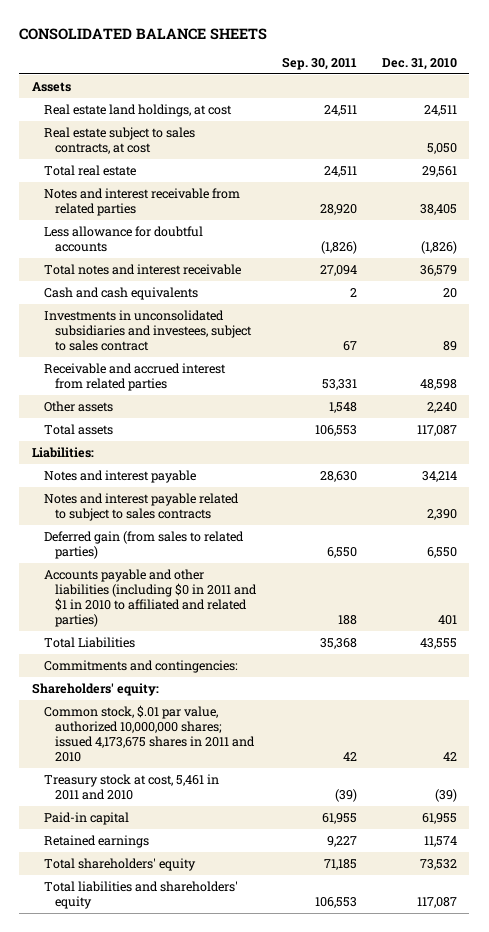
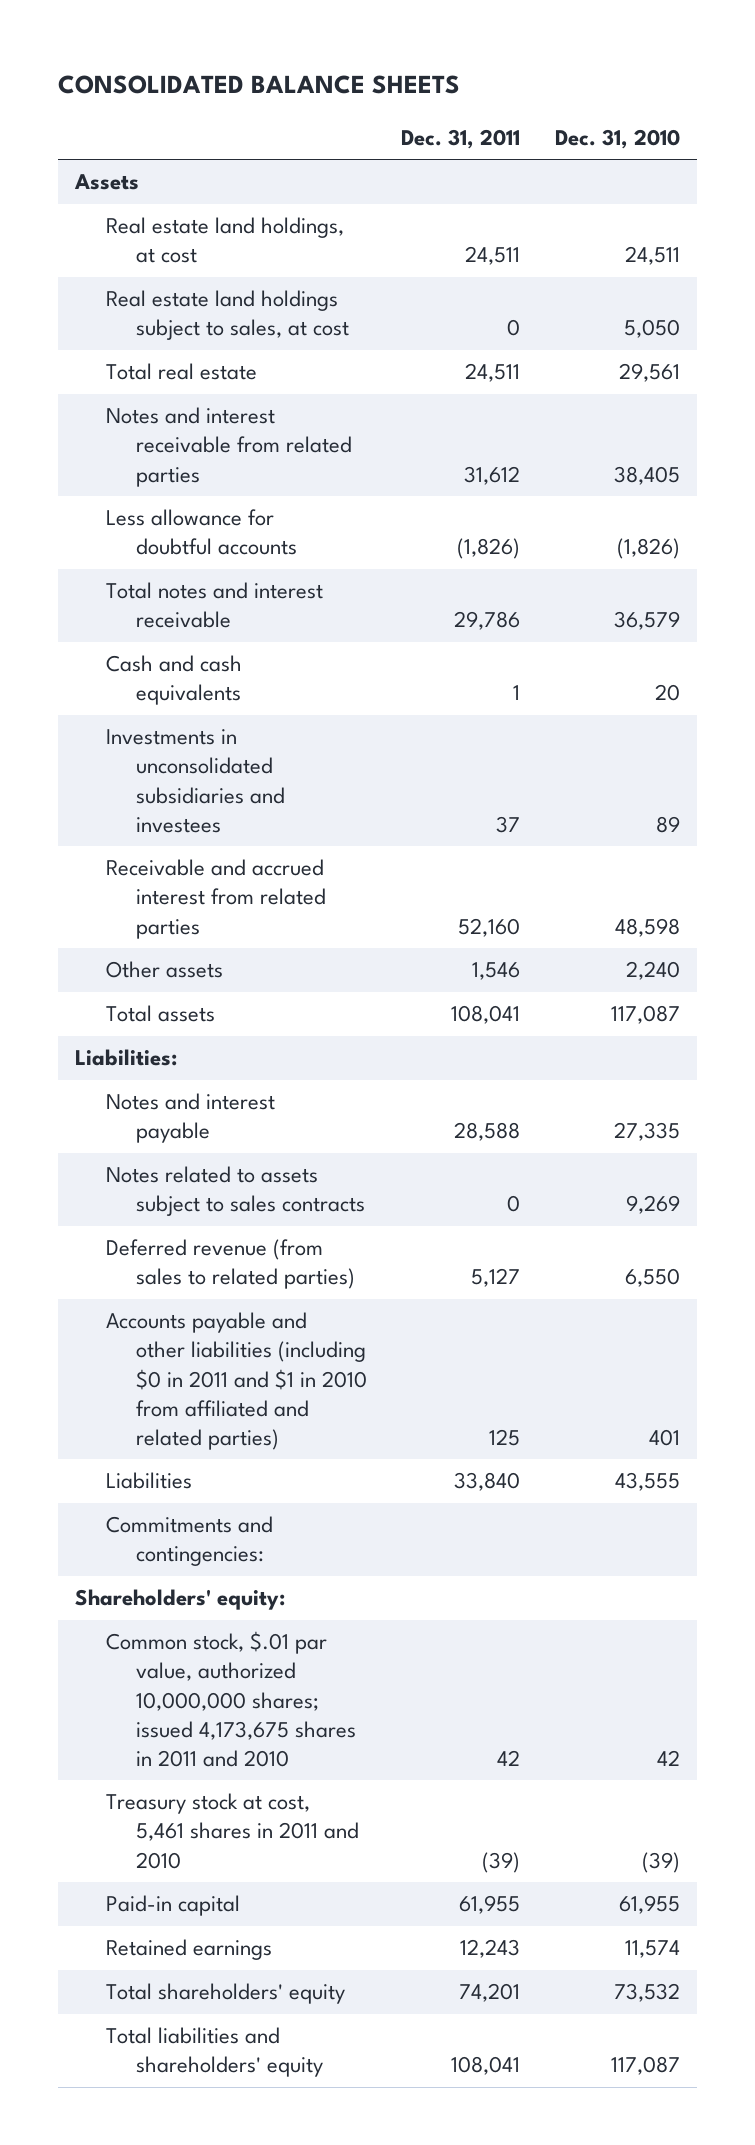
- | Sep. 30, 2011 | Dec. 31, 2010
+ | Dec. 31, 2011 | Dec. 31, 2010
- Real estate subject to sales contracts, at cost | | 5,050
+ Real estate land holdings subject to sales, at cost | 0 | 5,050
- Investments in unconsolidated subsidiaries and investees, subject to sales contract | 67 | 89
+ Investments in unconsolidated subsidiaries and investees | 37 | 89
- Notes and interest payable | 28,630 | 34,214
- Notes and interest payable related to subject to sales contracts | | 2,390
- Deferred gain (from sales to related parties) | 6,550 | 6,550
- Accounts payable and other liabilities (including $0 in 2011 and $1 in 2010 to affiliated and related parties) | 188 | 401
- Total Liabilities | 35,368 | 43,555
+ Notes and interest payable | 28,588 | 27,335
+ Notes related to assets subject to sales contracts | 0 | 9,269
+ Deferred revenue (from sales to related parties) | 5,127 | 6,550
+ Accounts payable and other liabilities (including $0 in 2011 and $1 in 2010 from affiliated and related parties) | 125 | 401
+ Liabilities | 33,840 | 43,555
- Treasury stock at cost, 5,461 in 2011 and 2010 | (39) | (39)
+ Treasury stock at cost, 5,461 shares in 2011 and 2010 | (39) | (39)

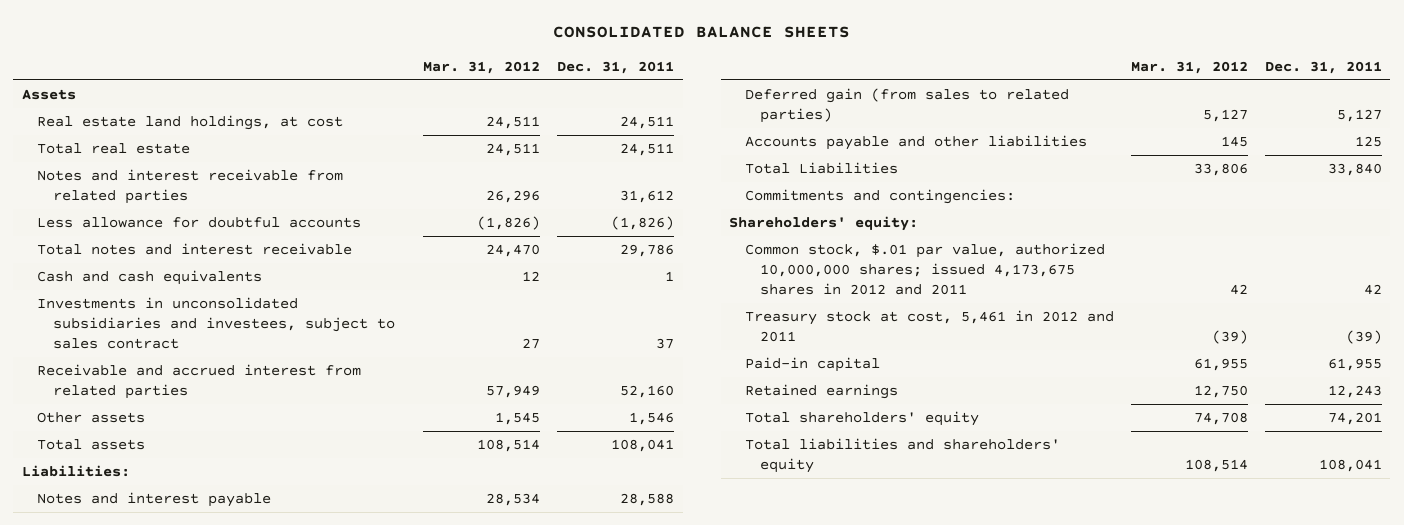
- | Dec. 31, 2011 | Dec. 31, 2010
+ | Mar. 31, 2012 | Dec. 31, 2011
- Real estate land holdings subject to sales, at cost | 0 | 5,050
- Investments in unconsolidated subsidiaries and investees | 37 | 89
+ Investments in unconsolidated subsidiaries and investees, subject to sales contract | 27 | 37
- Notes related to assets subject to sales contracts | 0 | 9,269
- Deferred revenue (from sales to related parties) | 5,127 | 6,550
- Accounts payable and other liabilities (including $0 in 2011 and $1 in 2010 from affiliated and related parties) | 125 | 401
- Liabilities | 33,840 | 43,555
+ Deferred gain (from sales to related parties) | 5,127 | 5,127
+ Accounts payable and other liabilities | 145 | 125
+ Total Liabilities | 33,806 | 33,840
- Common stock, $.01 par value, authorized 10,000,000 shares; issued 4,173,675 shares in 2011 and 2010 | 42 | 42
- Treasury stock at cost, 5,461 shares in 2011 and 2010 | (39) | (39)
+ Common stock, $.01 par value, authorized 10,000,000 shares; issued 4,173,675 shares in 2012 and 2011 | 42 | 42
+ Treasury stock at cost, 5,461 in 2012 and 2011 | (39) | (39)

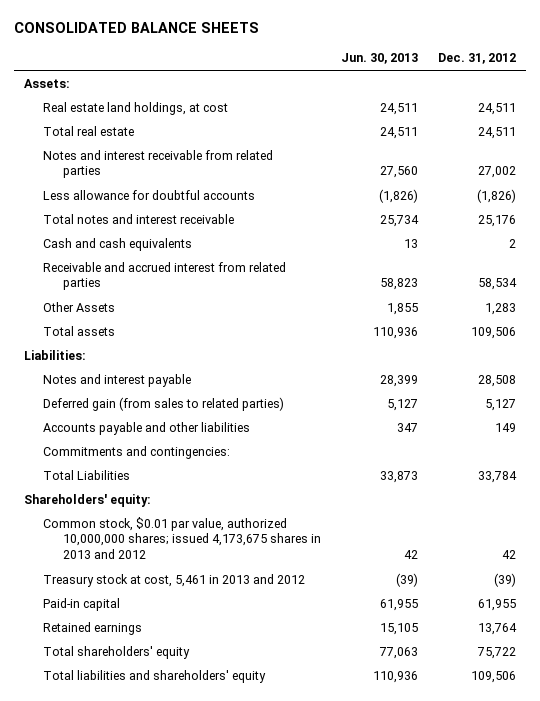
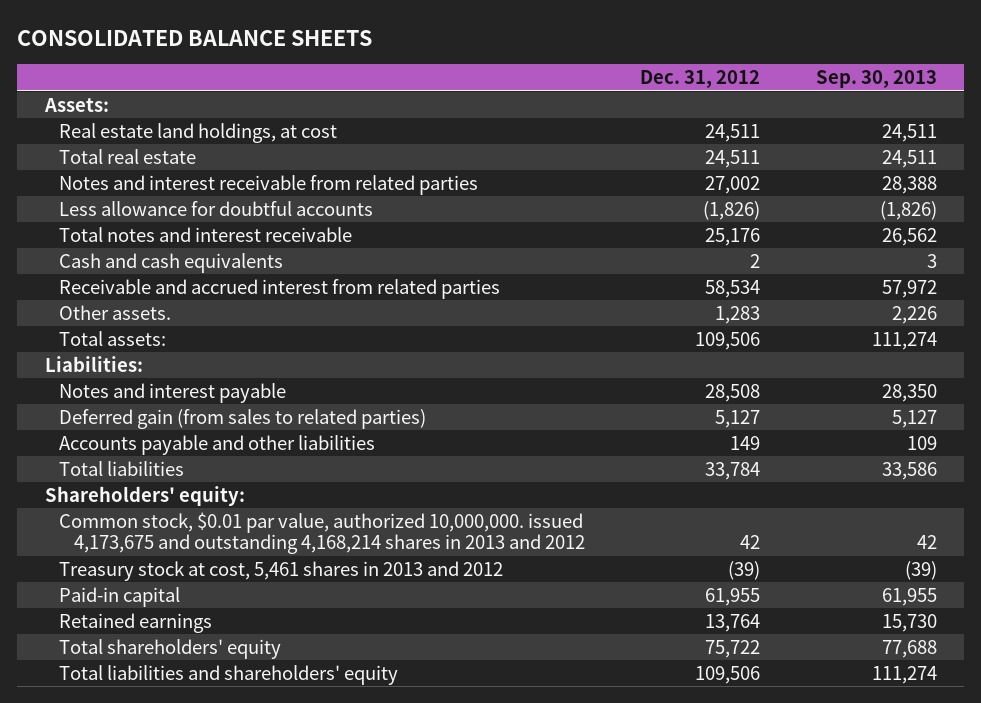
- | Jun. 30, 2013 | Dec. 31, 2012
+ | Dec. 31, 2012 | Sep. 30, 2013
- Other Assets | 1,855 | 1,283
- Total assets | 110,936 | 109,506
+ Other assets. | 1,283 | 2,226
+ Total assets: | 109,506 | 111,274
- Commitments and contingencies:
- Total Liabilities | 33,873 | 33,784
+ Total liabilities | 33,784 | 33,586
- Common stock, $0.01 par value, authorized 10,000,000 shares; issued 4,173,675 shares in 2013 and 2012 | 42 | 42
- Treasury stock at cost, 5,461 in 2013 and 2012 | (39) | (39)
+ Common stock, $0.01 par value, authorized 10,000,000. issued 4,173,675 and outstanding 4,168,214 shares in 2013 and 2012 | 42 | 42
+ Treasury stock at cost, 5,461 shares in 2013 and 2012 | (39) | (39)

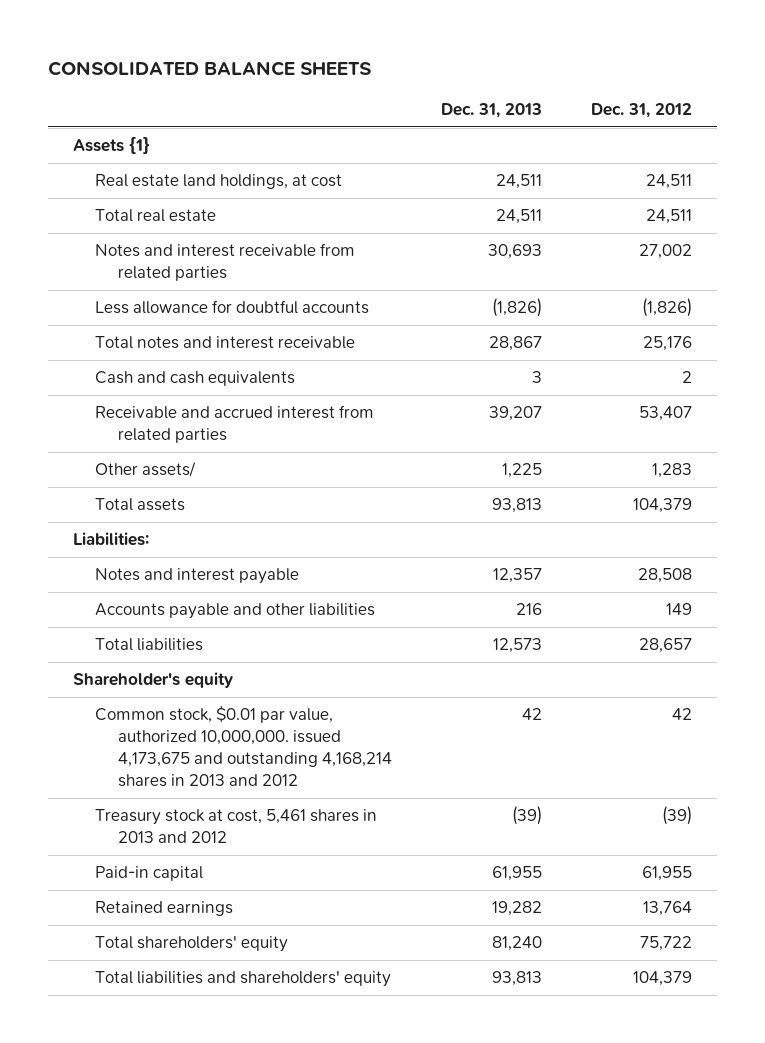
- | Dec. 31, 2012 | Sep. 30, 2013
+ | Dec. 31, 2013 | Dec. 31, 2012
- Assets:
+ Assets {1}
- Receivable and accrued interest from related parties | 58,534 | 57,972
- Other assets. | 1,283 | 2,226
- Total assets: | 109,506 | 111,274
+ Receivable and accrued interest from related parties | 39,207 | 53,407
+ Other assets/ | 1,225 | 1,283
+ Total assets | 93,813 | 104,379
- Deferred gain (from sales to related parties) | 5,127 | 5,127
- Total liabilities | 33,784 | 33,586
- Shareholders' equity:
+ Total liabilities | 12,573 | 28,657
+ Shareholder's equity
- Total liabilities and shareholders' equity | 109,506 | 111,274
+ Total liabilities and shareholders' equity | 93,813 | 104,379

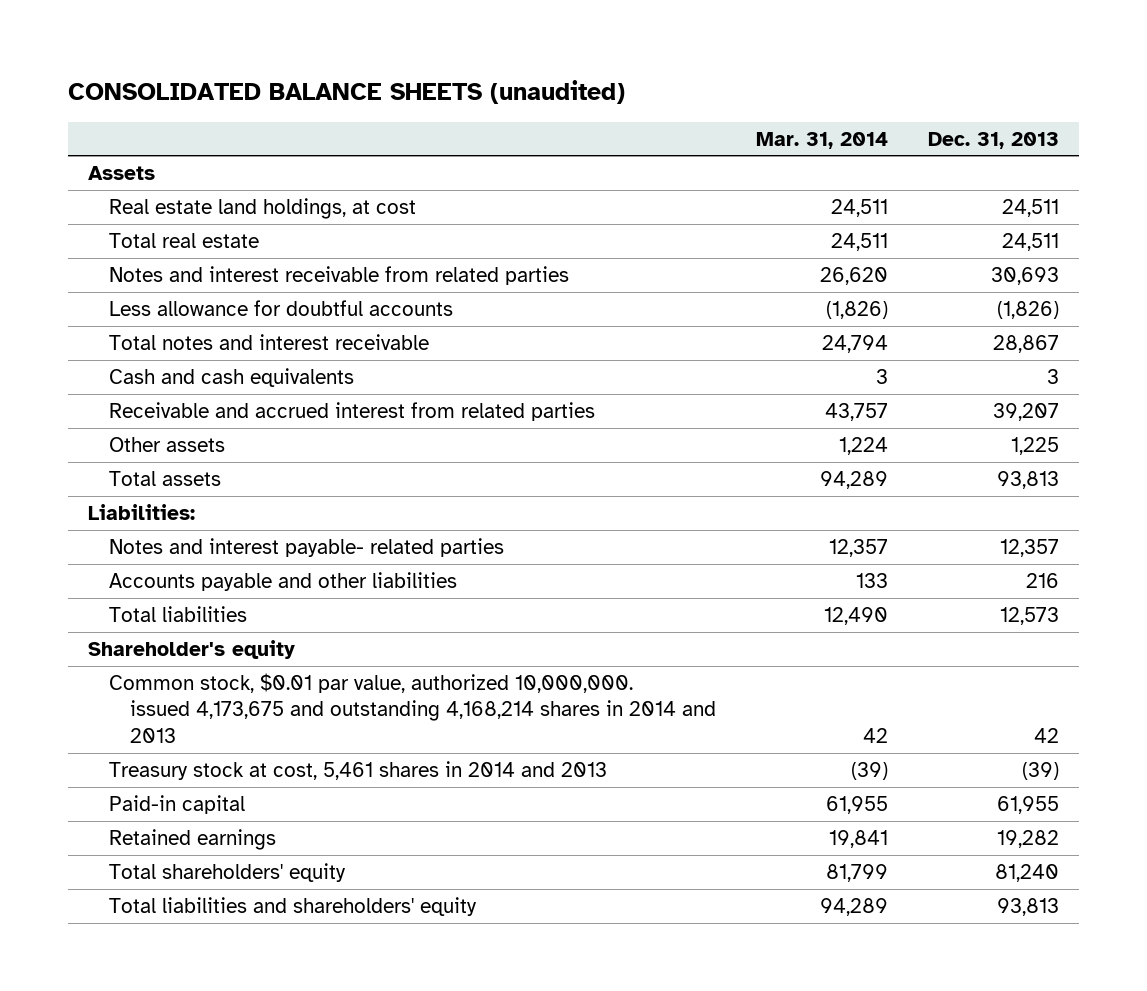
- CONSOLIDATED BALANCE SHEETS
+ CONSOLIDATED BALANCE SHEETS (unaudited)
- | Dec. 31, 2013 | Dec. 31, 2012
+ | Mar. 31, 2014 | Dec. 31, 2013
- Assets {1}
+ Assets
- Other assets/ | 1,225 | 1,283
+ Other assets | 1,224 | 1,225
- Notes and interest payable | 12,357 | 28,508
+ Notes and interest payable- related parties | 12,357 | 12,357
- Common stock, $0.01 par value, authorized 10,000,000. issued 4,173,675 and outstanding 4,168,214 shares in 2013 and 2012 | 42 | 42
- Treasury stock at cost, 5,461 shares in 2013 and 2012 | (39) | (39)
+ Common stock, $0.01 par value, authorized 10,000,000. issued 4,173,675 and outstanding 4,168,214 shares in 2014 and 2013 | 42 | 42
+ Treasury stock at cost, 5,461 shares in 2014 and 2013 | (39) | (39)

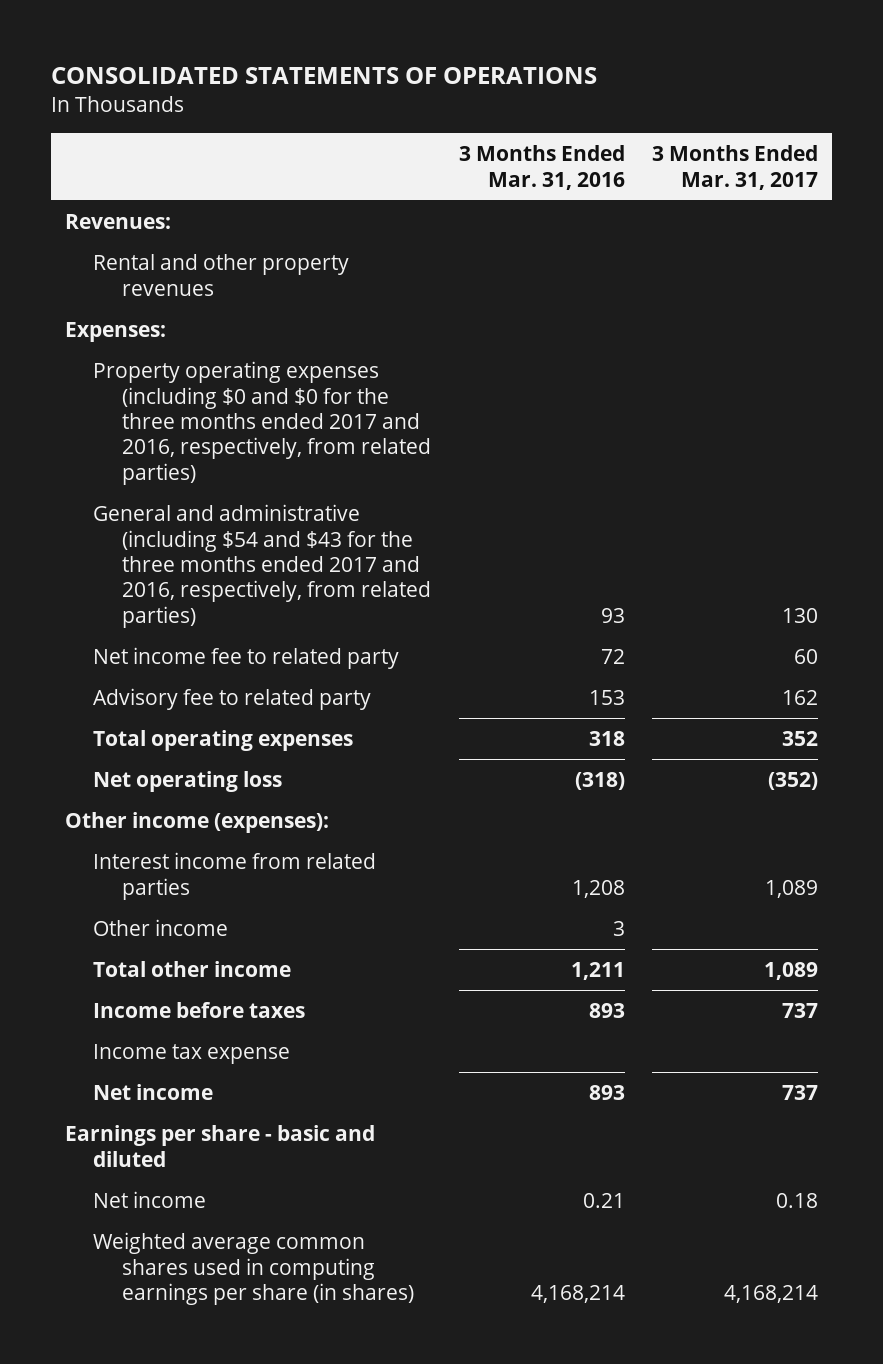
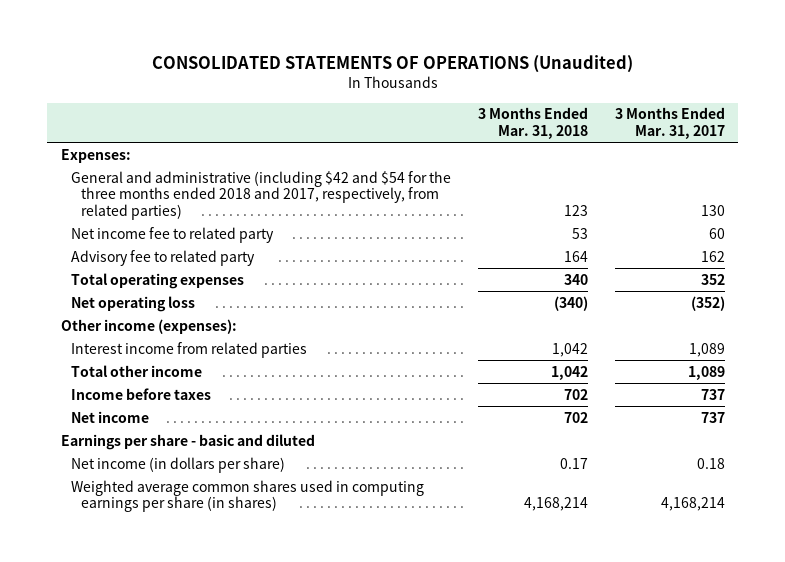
- CONSOLIDATED STATEMENTS OF OPERATIONS
+ CONSOLIDATED STATEMENTS OF OPERATIONS (Unaudited)
- | 3 Months Ended Mar. 31, 2016 | 3 Months Ended Mar. 31, 2017
+ | 3 Months Ended Mar. 31, 2018 | 3 Months Ended Mar. 31, 2017
- Revenues:
- Rental and other property revenues
- Property operating expenses (including $0 and $0 for the three months ended 2017 and 2016, respectively, from related parties)
- General and administrative (including $54 and $43 for the three months ended 2017 and 2016, respectively, from related parties) | 93 | 130
+ General and administrative (including $42 and $54 for the three months ended 2018 and 2017, respectively, from related parties) | 123 | 130
- Other income | 3 |
- Income tax expense
- Net income | 0.21 | 0.18
+ Net income (in dollars per share) | 0.17 | 0.18

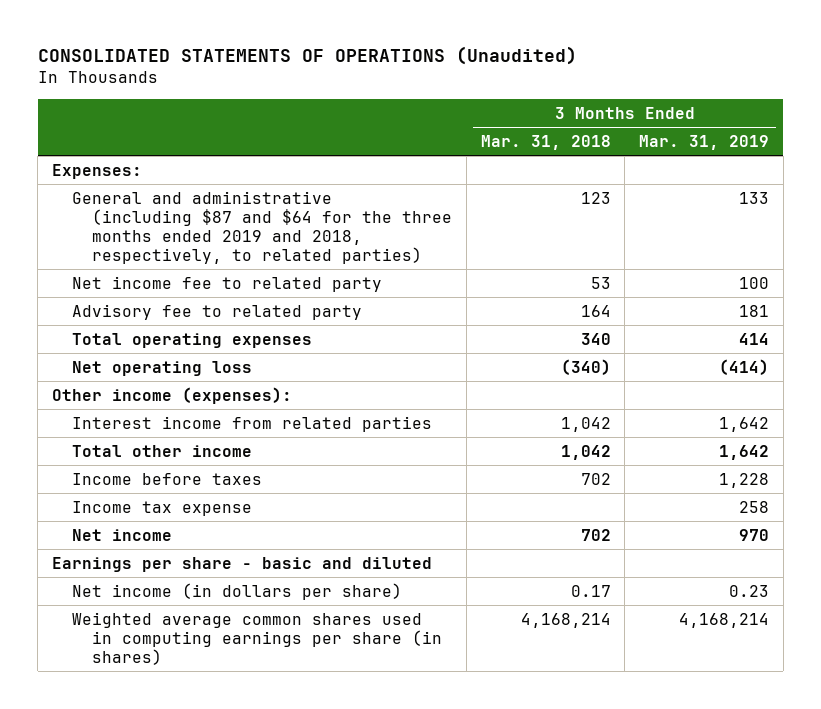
- | 3 Months Ended Mar. 31, 2018 | 3 Months Ended Mar. 31, 2017
+ | 3 Months Ended Mar. 31, 2018 | 3 Months Ended Mar. 31, 2019
- General and administrative (including $42 and $54 for the three months ended 2018 and 2017, respectively, from related parties) | 123 | 130
+ General and administrative (including $87 and $64 for the three months ended 2019 and 2018, respectively, to related parties) | 123 | 133
+ Income tax expense | | 258

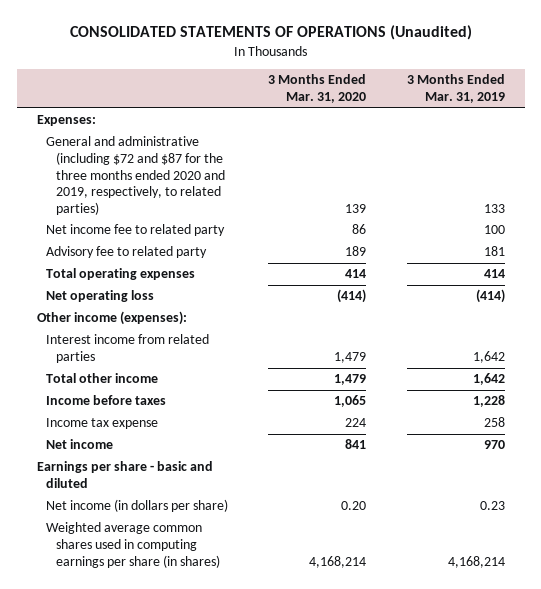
- | 3 Months Ended Mar. 31, 2018 | 3 Months Ended Mar. 31, 2019
+ | 3 Months Ended Mar. 31, 2020 | 3 Months Ended Mar. 31, 2019
- General and administrative (including $87 and $64 for the three months ended 2019 and 2018, respectively, to related parties) | 123 | 133
+ General and administrative (including $72 and $87 for the three months ended 2020 and 2019, respectively, to related parties) | 139 | 133

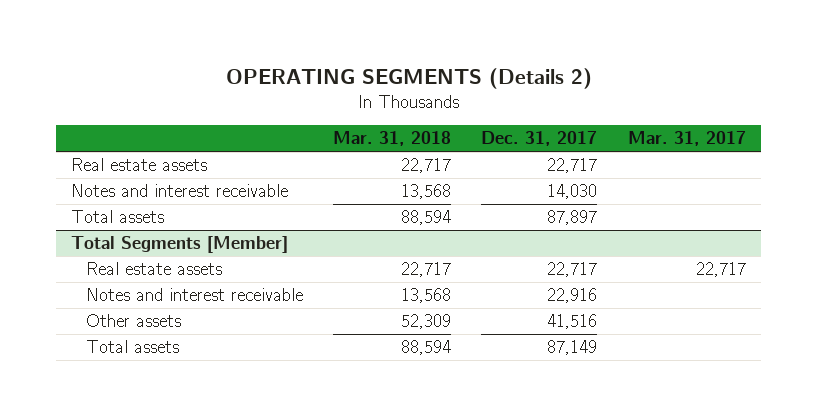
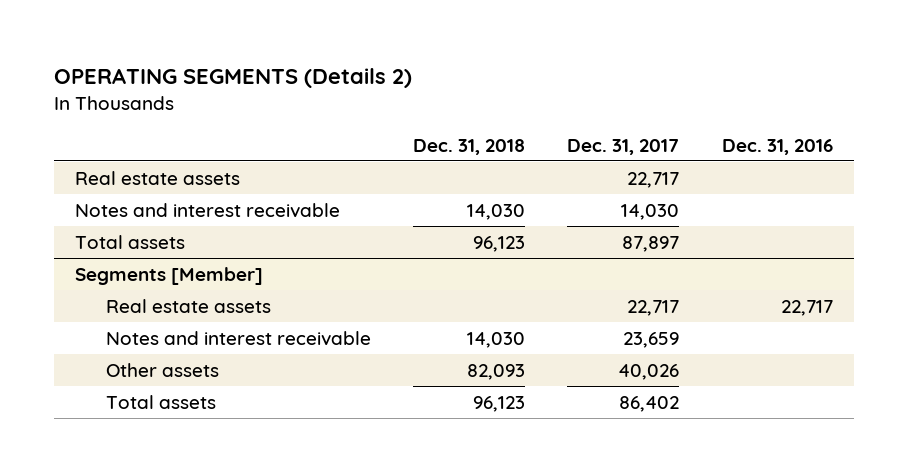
- | Mar. 31, 2018 | Dec. 31, 2017 | Mar. 31, 2017
+ | Dec. 31, 2018 | Dec. 31, 2017 | Dec. 31, 2016
- Total Segments [Member]
+ Segments [Member]
- Notes and interest receivable | 13,568 | 22,916 |
- Other assets | 52,309 | 41,516 |
- Total assets | 88,594 | 87,149 |
+ Notes and interest receivable | 14,030 | 23,659 |
+ Other assets | 82,093 | 40,026 |
+ Total assets | 96,123 | 86,402 |

